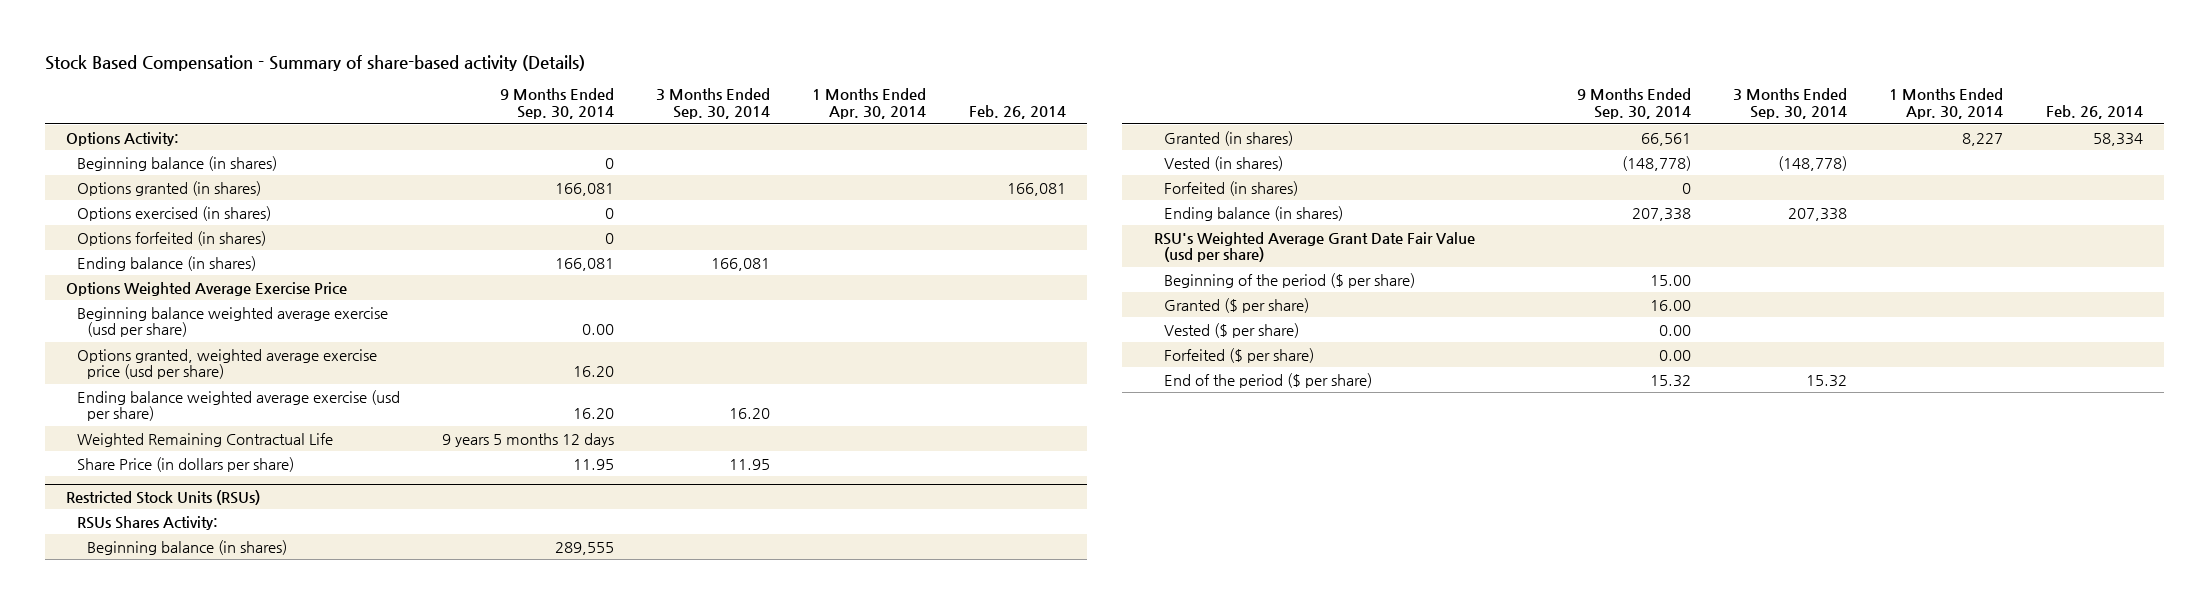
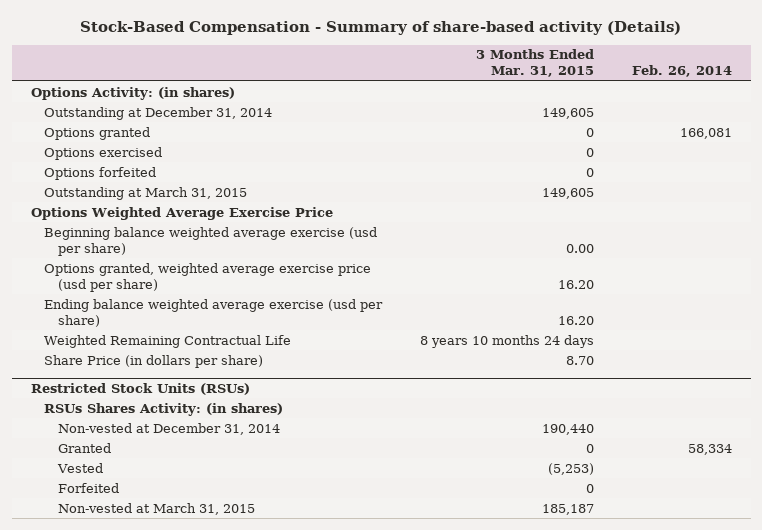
- Stock Based Compensation - Summary of share-based activity (Details)
+ Stock-Based Compensation - Summary of share-based activity (Details)
- | 9 Months Ended Sep. 30, 2014 | 3 Months Ended Sep. 30, 2014 | 1 Months Ended Apr. 30, 2014 | Feb. 26, 2014
+ | 3 Months Ended Mar. 31, 2015 | Feb. 26, 2014
- Options Activity:
- Beginning balance (in shares) | 0 | | |
- Options granted (in shares) | 166,081 | | | 166,081
- Options exercised (in shares) | 0 | | |
- Options forfeited (in shares) | 0 | | |
- Ending balance (in shares) | 166,081 | 166,081 | |
+ Options Activity: (in shares)
+ Outstanding at December 31, 2014 | 149,605 |
+ Options granted | 0 | 166,081
+ Options exercised | 0 |
+ Options forfeited | 0 |
+ Outstanding at March 31, 2015 | 149,605 |
@ Restricted Stock Units (RSUs)
- RSUs Shares Activity:
- Beginning balance (in shares) | 289,555 | | |
- Granted (in shares) | 66,561 | | 8,227 | 58,334
- Vested (in shares) | (148,778) | (148,778) | |
- Forfeited (in shares) | 0 | | |
- Ending balance (in shares) | 207,338 | 207,338 | |
- RSU's Weighted Average Grant Date Fair Value (usd per share)
- Beginning of the period ($ per share) | 15.00 | | |
- Granted ($ per share) | 16.00 | | |
- Vested ($ per share) | 0.00 | | |
- Forfeited ($ per share) | 0.00 | | |
- End of the period ($ per share) | 15.32 | 15.32 | |
+ RSUs Shares Activity: (in shares)
+ Non-vested at December 31, 2014 | 190,440 |
+ Granted | 0 | 58,334
+ Vested | (5,253) |
+ Forfeited | 0 |
+ Non-vested at March 31, 2015 | 185,187 |

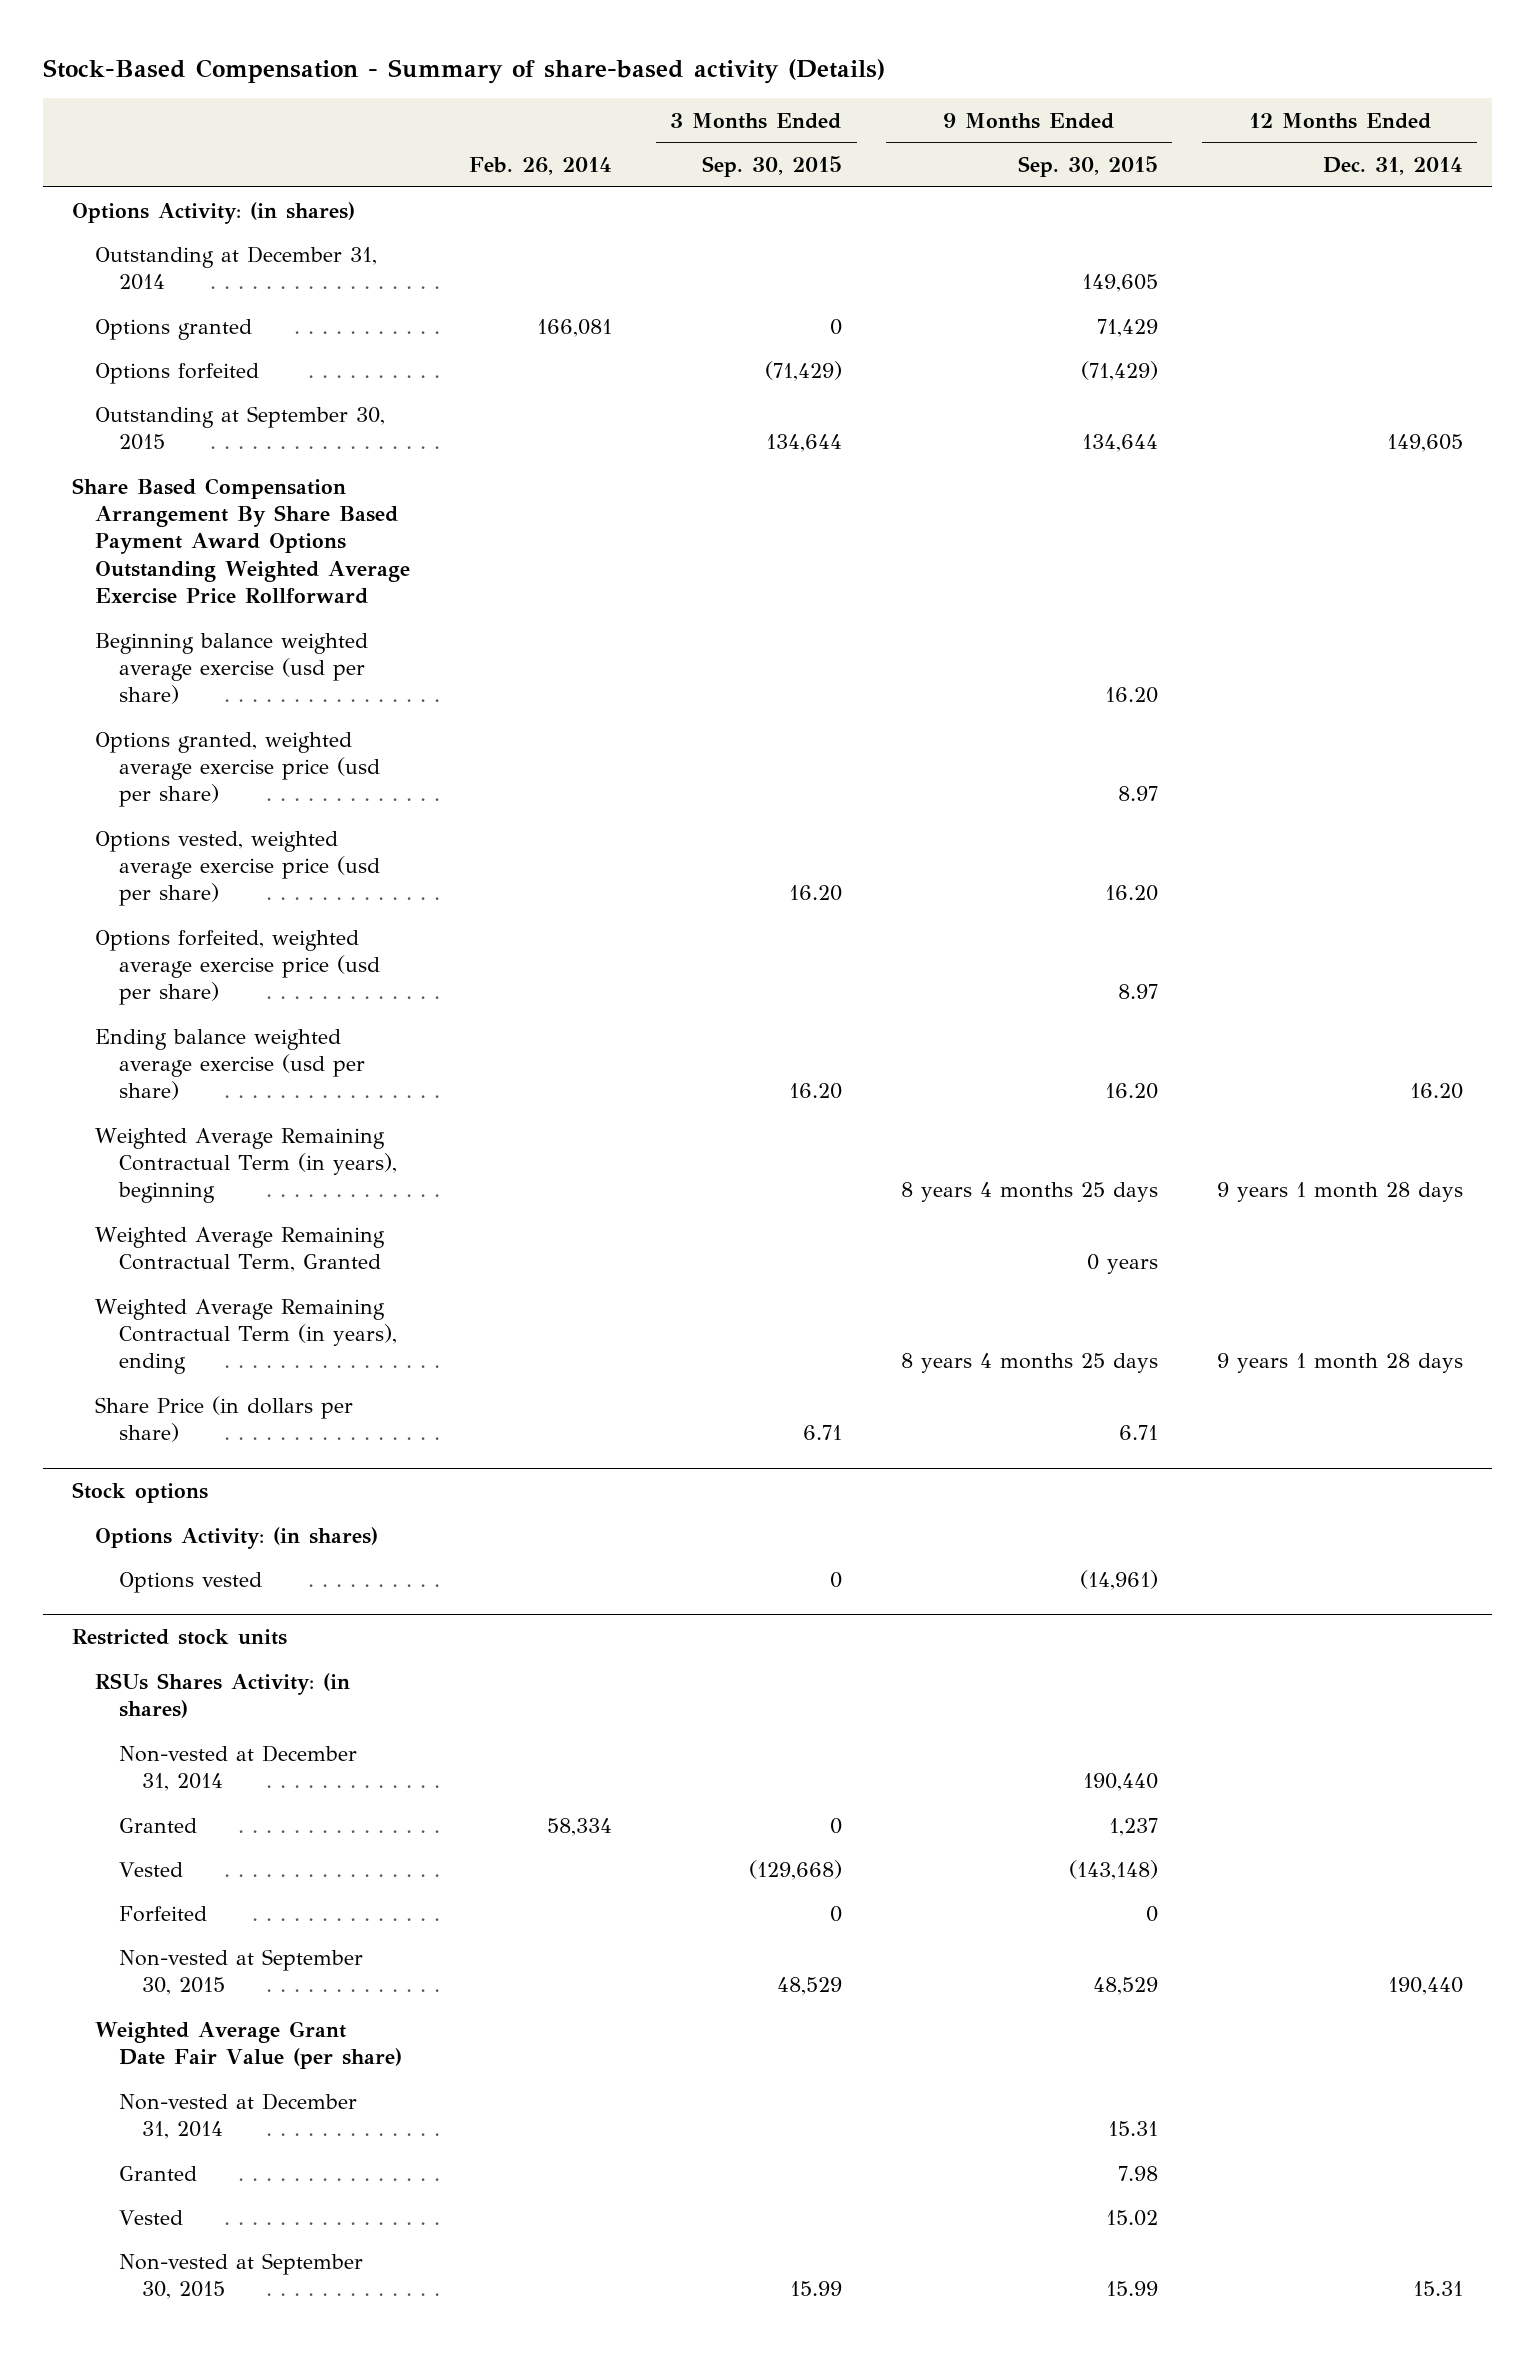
- | 3 Months Ended Mar. 31, 2015 | Feb. 26, 2014
+ | Feb. 26, 2014 | 3 Months Ended Sep. 30, 2015 | 9 Months Ended Sep. 30, 2015 | 12 Months Ended Dec. 31, 2014
- Options exercised | 0 |
- Outstanding at March 31, 2015 | 149,605 |
- Options Weighted Average Exercise Price
+ Outstanding at September 30, 2015 | | 134,644 | 134,644 | 149,605
+ Share Based Compensation Arrangement By Share Based Payment Award Options Outstanding Weighted Average Exercise Price Rollforward
+ Options vested, weighted average exercise price (usd per share) | | 16.20 | 16.20 |
+ Options forfeited, weighted average exercise price (usd per share) | | | 8.97 |
- Weighted Remaining Contractual Life | 8 years 10 months 24 days |
+ Weighted Average Remaining Contractual Term (in years), beginning | | | 8 years 4 months 25 days | 9 years 1 month 28 days
+ Weighted Average Remaining Contractual Term, Granted | | | 0 years |
+ Weighted Average Remaining Contractual Term (in years), ending | | | 8 years 4 months 25 days | 9 years 1 month 28 days
- Restricted Stock Units (RSUs)
+ Stock options
+ Options Activity: (in shares)
+ Options vested | | 0 | (14,961) |
+ Restricted stock units
- Non-vested at March 31, 2015 | 185,187 |
+ Non-vested at September 30, 2015 | | 48,529 | 48,529 | 190,440
+ Weighted Average Grant Date Fair Value (per share)
+ Non-vested at December 31, 2014 | | | 15.31 |
+ Granted | | | 7.98 |
+ Vested | | | 15.02 |
+ Non-vested at September 30, 2015 | | 15.99 | 15.99 | 15.31

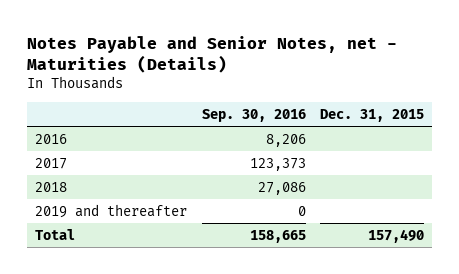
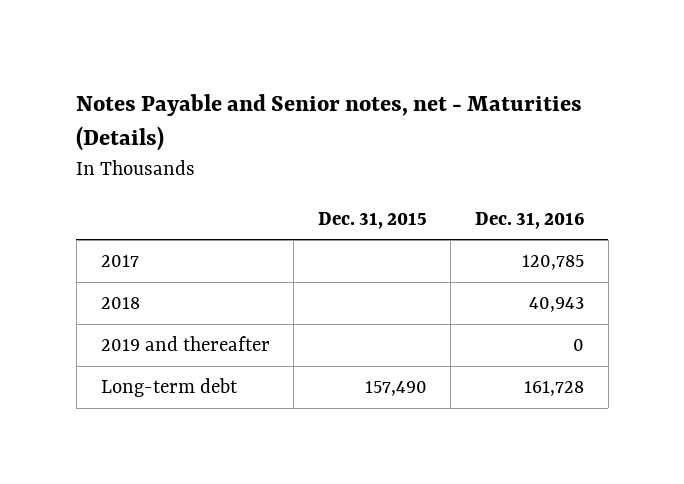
- Notes Payable and Senior Notes, net - Maturities (Details)
+ Notes Payable and Senior notes, net - Maturities (Details)
- | Sep. 30, 2016 | Dec. 31, 2015
+ | Dec. 31, 2015 | Dec. 31, 2016
- 2016 | 8,206 |
- Total | 158,665 | 157,490
+ Long-term debt | 157,490 | 161,728

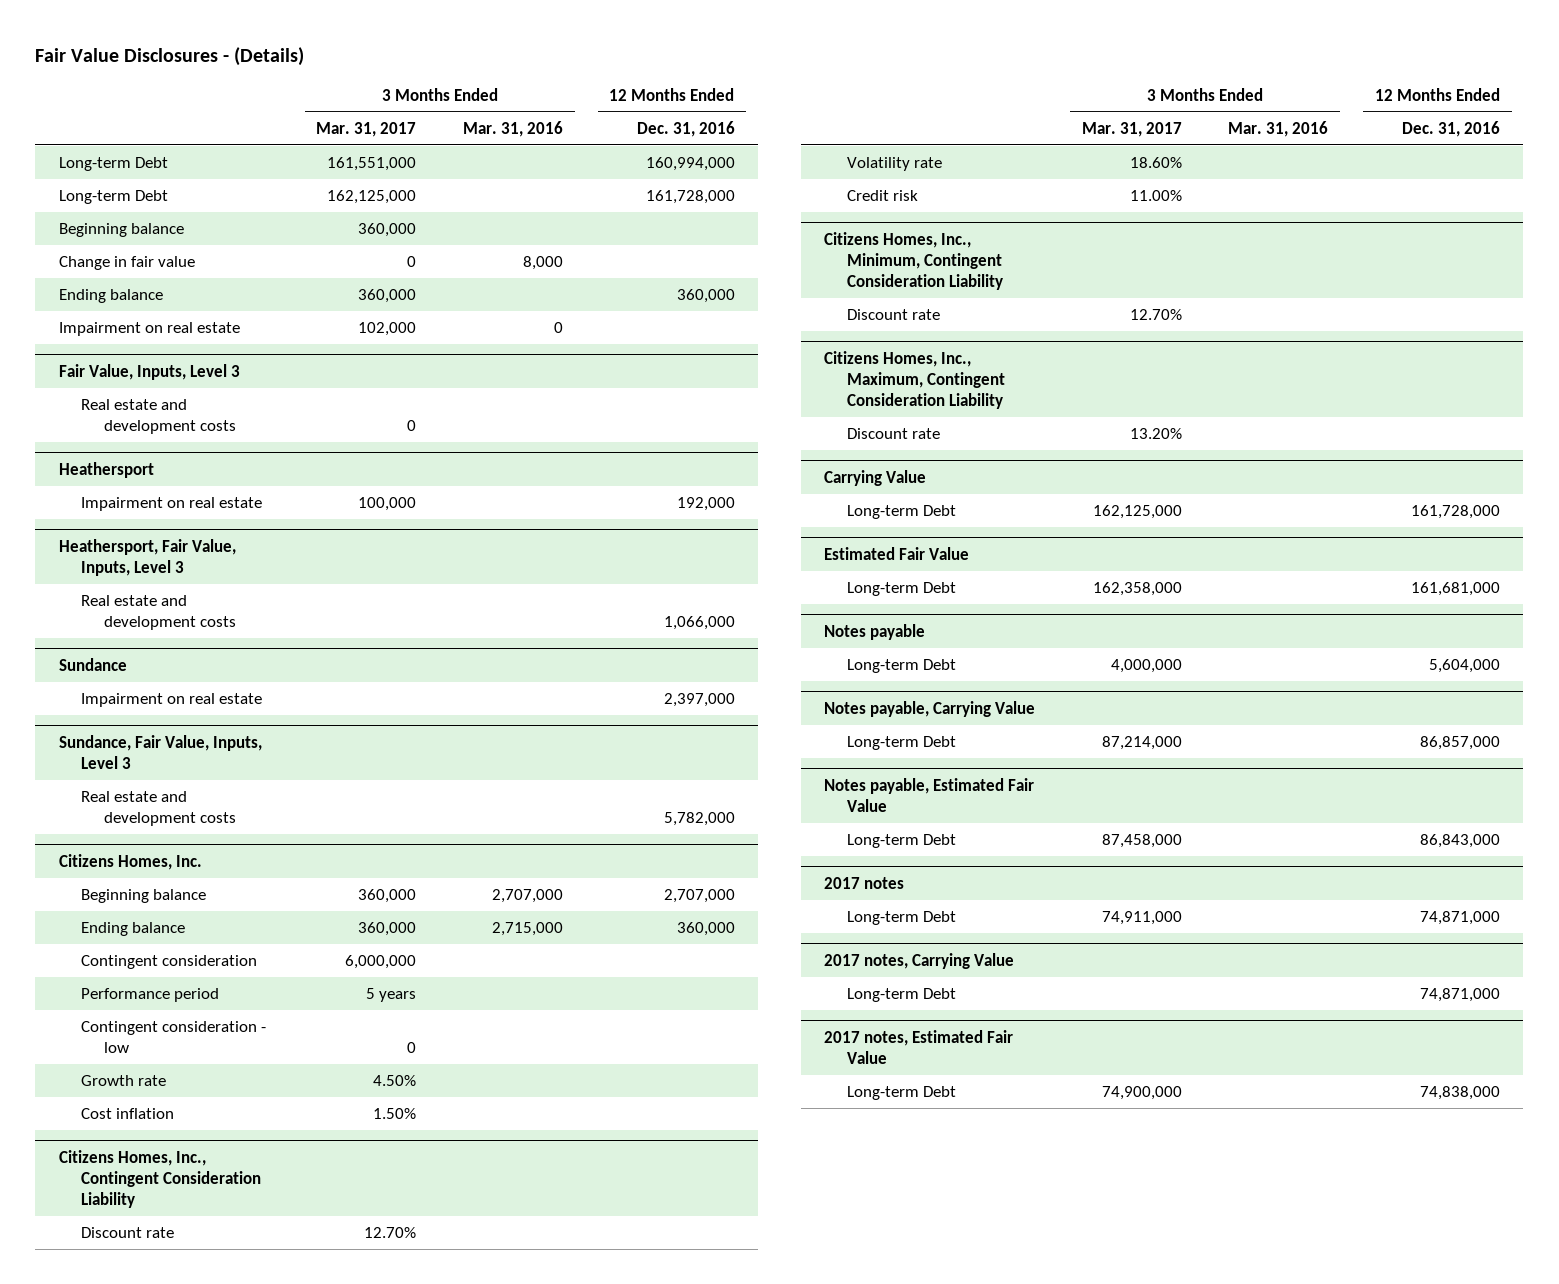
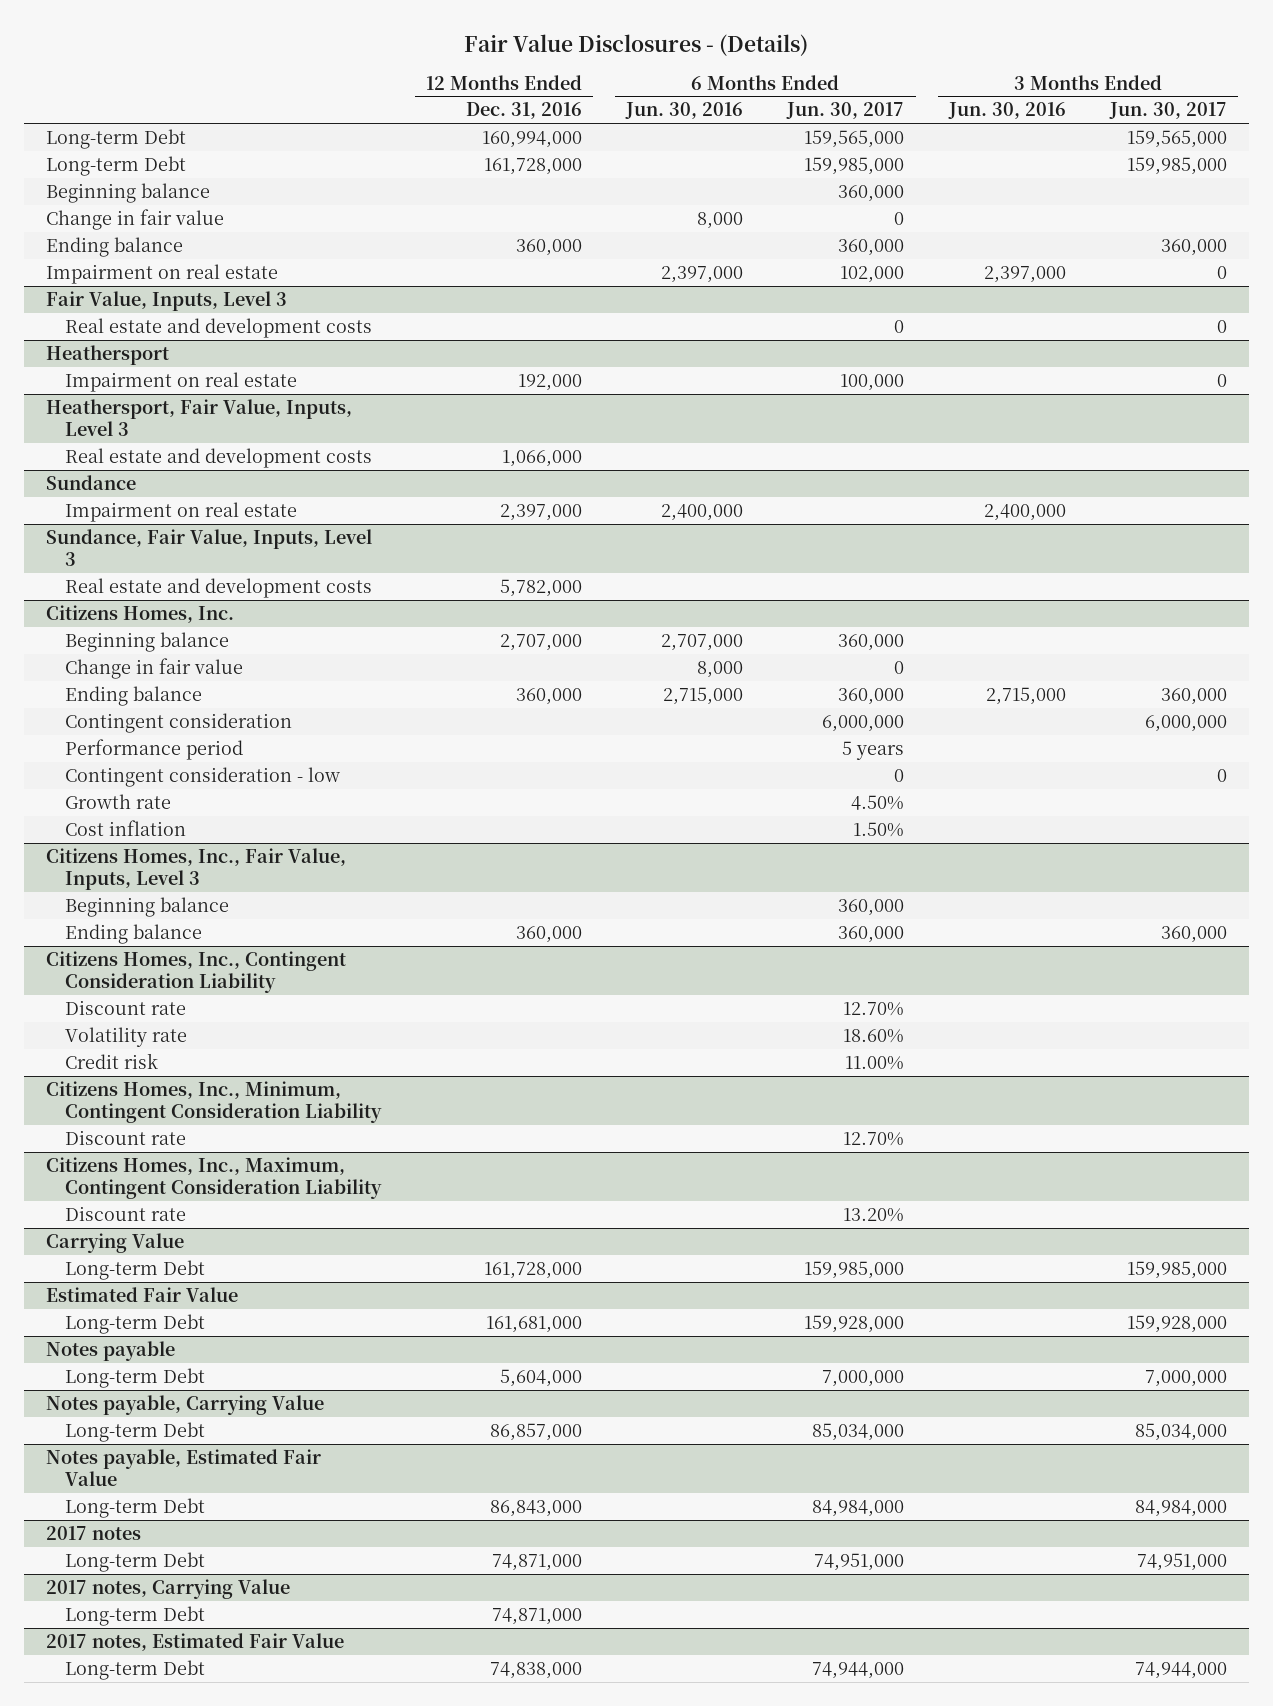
- | 3 Months Ended Mar. 31, 2017 | 3 Months Ended Mar. 31, 2016 | 12 Months Ended Dec. 31, 2016
+ | 12 Months Ended Dec. 31, 2016 | 6 Months Ended Jun. 30, 2016 | 6 Months Ended Jun. 30, 2017 | 3 Months Ended Jun. 30, 2016 | 3 Months Ended Jun. 30, 2017
@ Citizens Homes, Inc.
+ Change in fair value | | 8,000 | 0 | |
+ Citizens Homes, Inc., Fair Value, Inputs, Level 3
+ Beginning balance | | | 360,000 | |
+ Ending balance | 360,000 | | 360,000 | | 360,000

